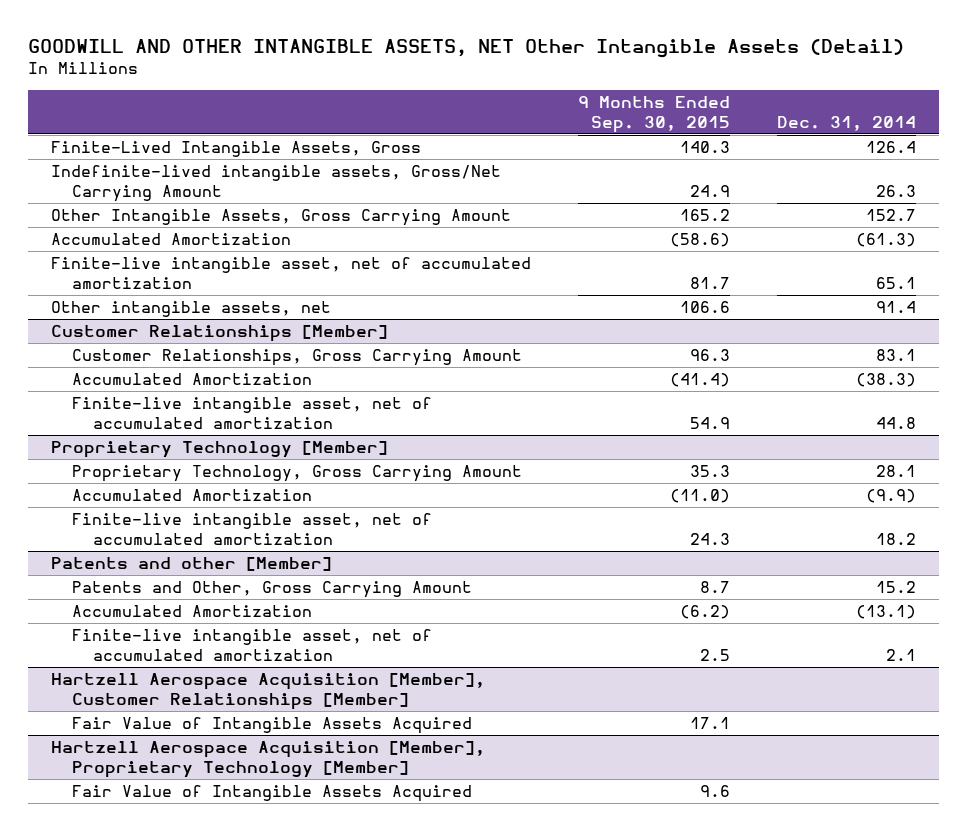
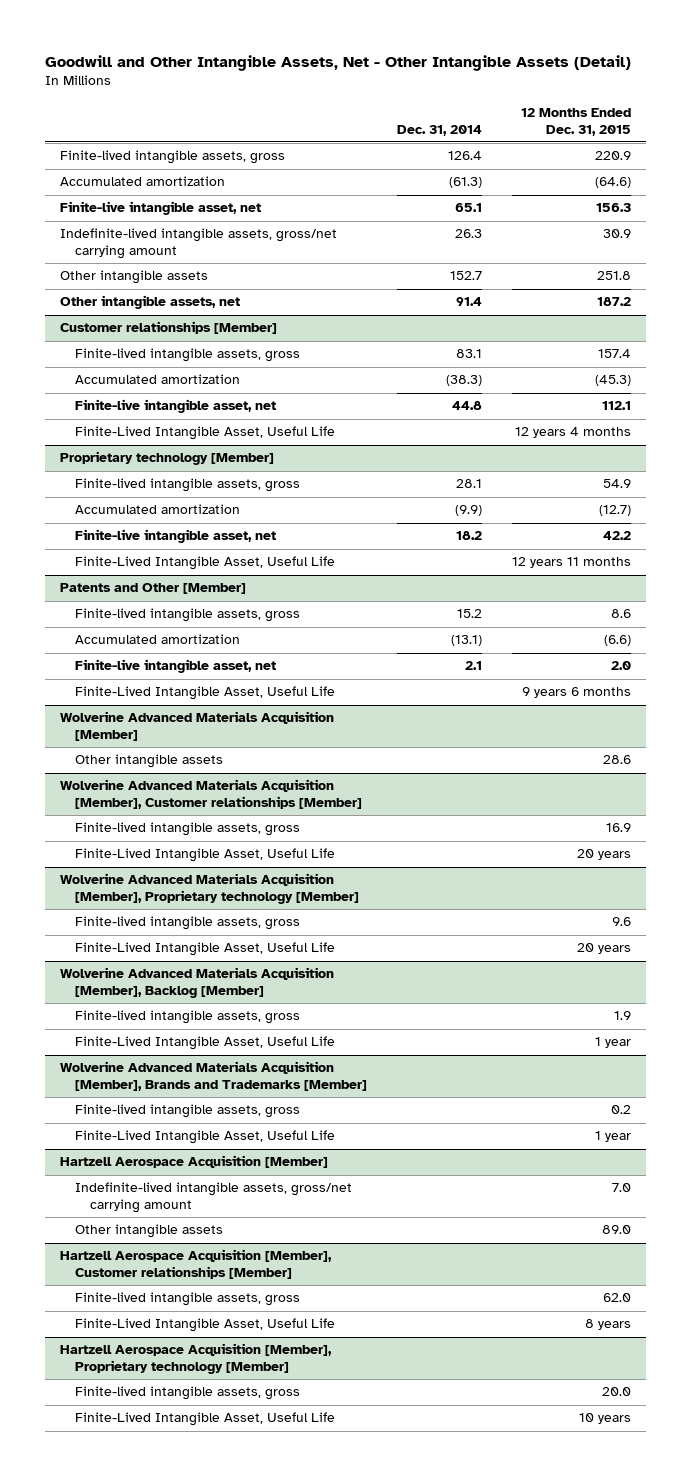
- GOODWILL AND OTHER INTANGIBLE ASSETS, NET Other Intangible Assets (Detail)
+ Goodwill and Other Intangible Assets, Net - Other Intangible Assets (Detail)
- | 9 Months Ended Sep. 30, 2015 | Dec. 31, 2014
+ | Dec. 31, 2014 | 12 Months Ended Dec. 31, 2015
- Finite-Lived Intangible Assets, Gross | 140.3 | 126.4
- Indefinite-lived intangible assets, Gross/Net Carrying Amount | 24.9 | 26.3
- Other Intangible Assets, Gross Carrying Amount | 165.2 | 152.7
- Accumulated Amortization | (58.6) | (61.3)
- Finite-live intangible asset, net of accumulated amortization | 81.7 | 65.1
+ Finite-lived intangible assets, gross | 126.4 | 220.9
+ Accumulated amortization | (61.3) | (64.6)
+ Finite-live intangible asset, net | 65.1 | 156.3
+ Indefinite-lived intangible assets, gross/net carrying amount | 26.3 | 30.9
+ Other intangible assets | 152.7 | 251.8
- Customer Relationships [Member]
- Customer Relationships, Gross Carrying Amount | 96.3 | 83.1
- Accumulated Amortization | (41.4) | (38.3)
- Finite-live intangible asset, net of accumulated amortization | 54.9 | 44.8
- Proprietary Technology [Member]
- Proprietary Technology, Gross Carrying Amount | 35.3 | 28.1
- Accumulated Amortization | (11.0) | (9.9)
- Finite-live intangible asset, net of accumulated amortization | 24.3 | 18.2
- Patents and other [Member]
- Patents and Other, Gross Carrying Amount | 8.7 | 15.2
- Accumulated Amortization | (6.2) | (13.1)
- Finite-live intangible asset, net of accumulated amortization | 2.5 | 2.1
- Hartzell Aerospace Acquisition [Member], Customer Relationships [Member]
- Fair Value of Intangible Assets Acquired | 17.1 |
- Hartzell Aerospace Acquisition [Member], Proprietary Technology [Member]
- Fair Value of Intangible Assets Acquired | 9.6 |
+ Customer relationships [Member]
+ Finite-lived intangible assets, gross | 83.1 | 157.4
+ Accumulated amortization | (38.3) | (45.3)
+ Finite-live intangible asset, net | 44.8 | 112.1
+ Finite-Lived Intangible Asset, Useful Life | | 12 years 4 months
+ Proprietary technology [Member]
+ Finite-lived intangible assets, gross | 28.1 | 54.9
+ Accumulated amortization | (9.9) | (12.7)
+ Finite-live intangible asset, net | 18.2 | 42.2
+ Finite-Lived Intangible Asset, Useful Life | | 12 years 11 months
+ Patents and Other [Member]
+ Finite-lived intangible assets, gross | 15.2 | 8.6
+ Accumulated amortization | (13.1) | (6.6)
+ Finite-live intangible asset, net | 2.1 | 2.0
+ Finite-Lived Intangible Asset, Useful Life | | 9 years 6 months
+ Wolverine Advanced Materials Acquisition [Member]
+ Other intangible assets | | 28.6
+ Wolverine Advanced Materials Acquisition [Member], Customer relationships [Member]
+ Finite-lived intangible assets, gross | | 16.9
+ Finite-Lived Intangible Asset, Useful Life | | 20 years
+ Wolverine Advanced Materials Acquisition [Member], Proprietary technology [Member]
+ Finite-lived intangible assets, gross | | 9.6
+ Finite-Lived Intangible Asset, Useful Life | | 20 years
+ Wolverine Advanced Materials Acquisition [Member], Backlog [Member]
+ Finite-lived intangible assets, gross | | 1.9
+ Finite-Lived Intangible Asset, Useful Life | | 1 year
+ Wolverine Advanced Materials Acquisition [Member], Brands and Trademarks [Member]
+ Finite-lived intangible assets, gross | | 0.2
+ Finite-Lived Intangible Asset, Useful Life | | 1 year
+ Hartzell Aerospace Acquisition [Member]
+ Indefinite-lived intangible assets, gross/net carrying amount | | 7.0
+ Other intangible assets | | 89.0
+ Hartzell Aerospace Acquisition [Member], Customer relationships [Member]
+ Finite-lived intangible assets, gross | | 62.0
+ Finite-Lived Intangible Asset, Useful Life | | 8 years
+ Hartzell Aerospace Acquisition [Member], Proprietary technology [Member]
+ Finite-lived intangible assets, gross | | 20.0
+ Finite-Lived Intangible Asset, Useful Life | | 10 years

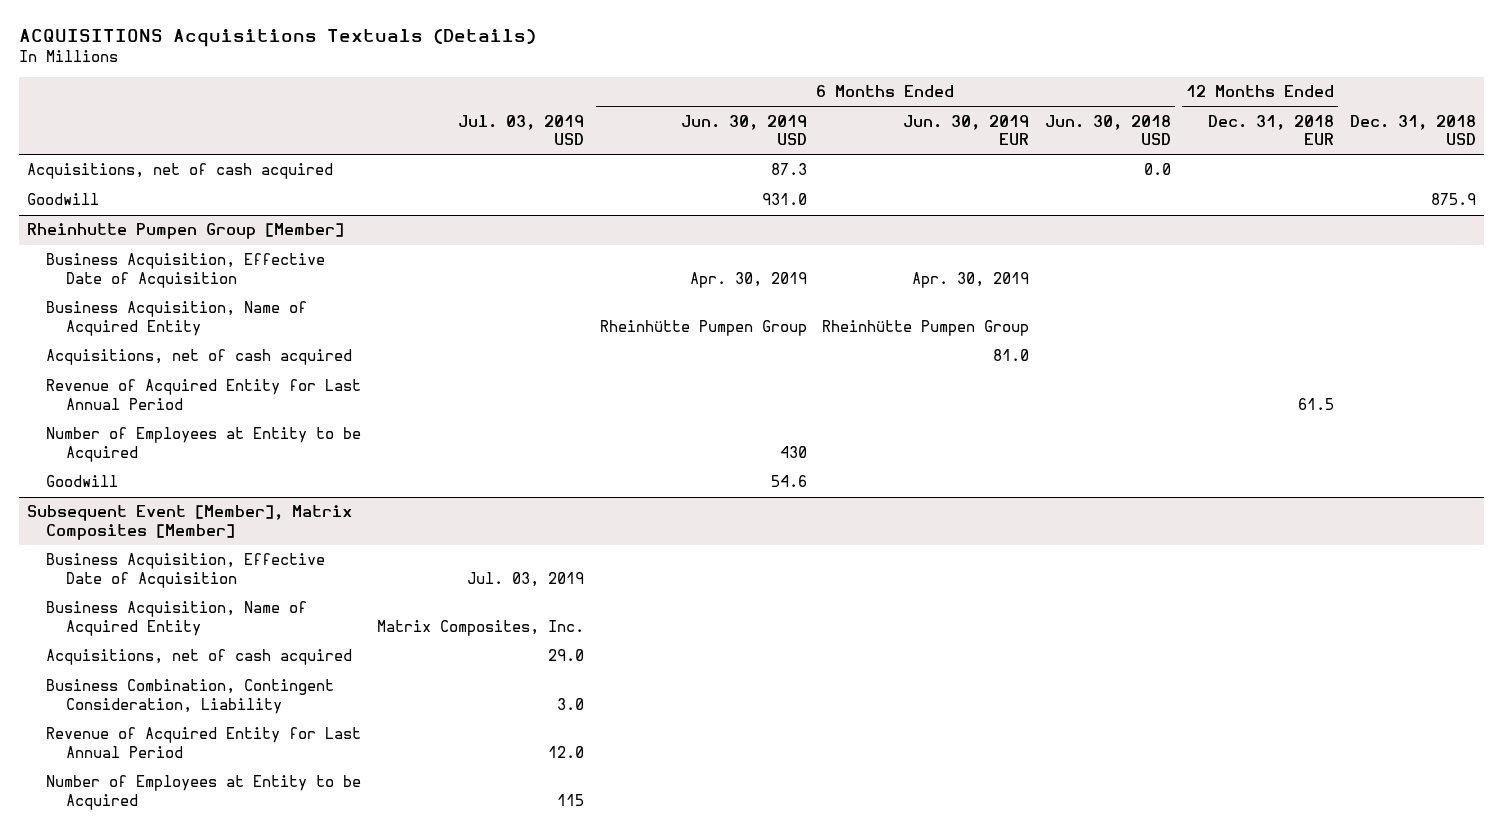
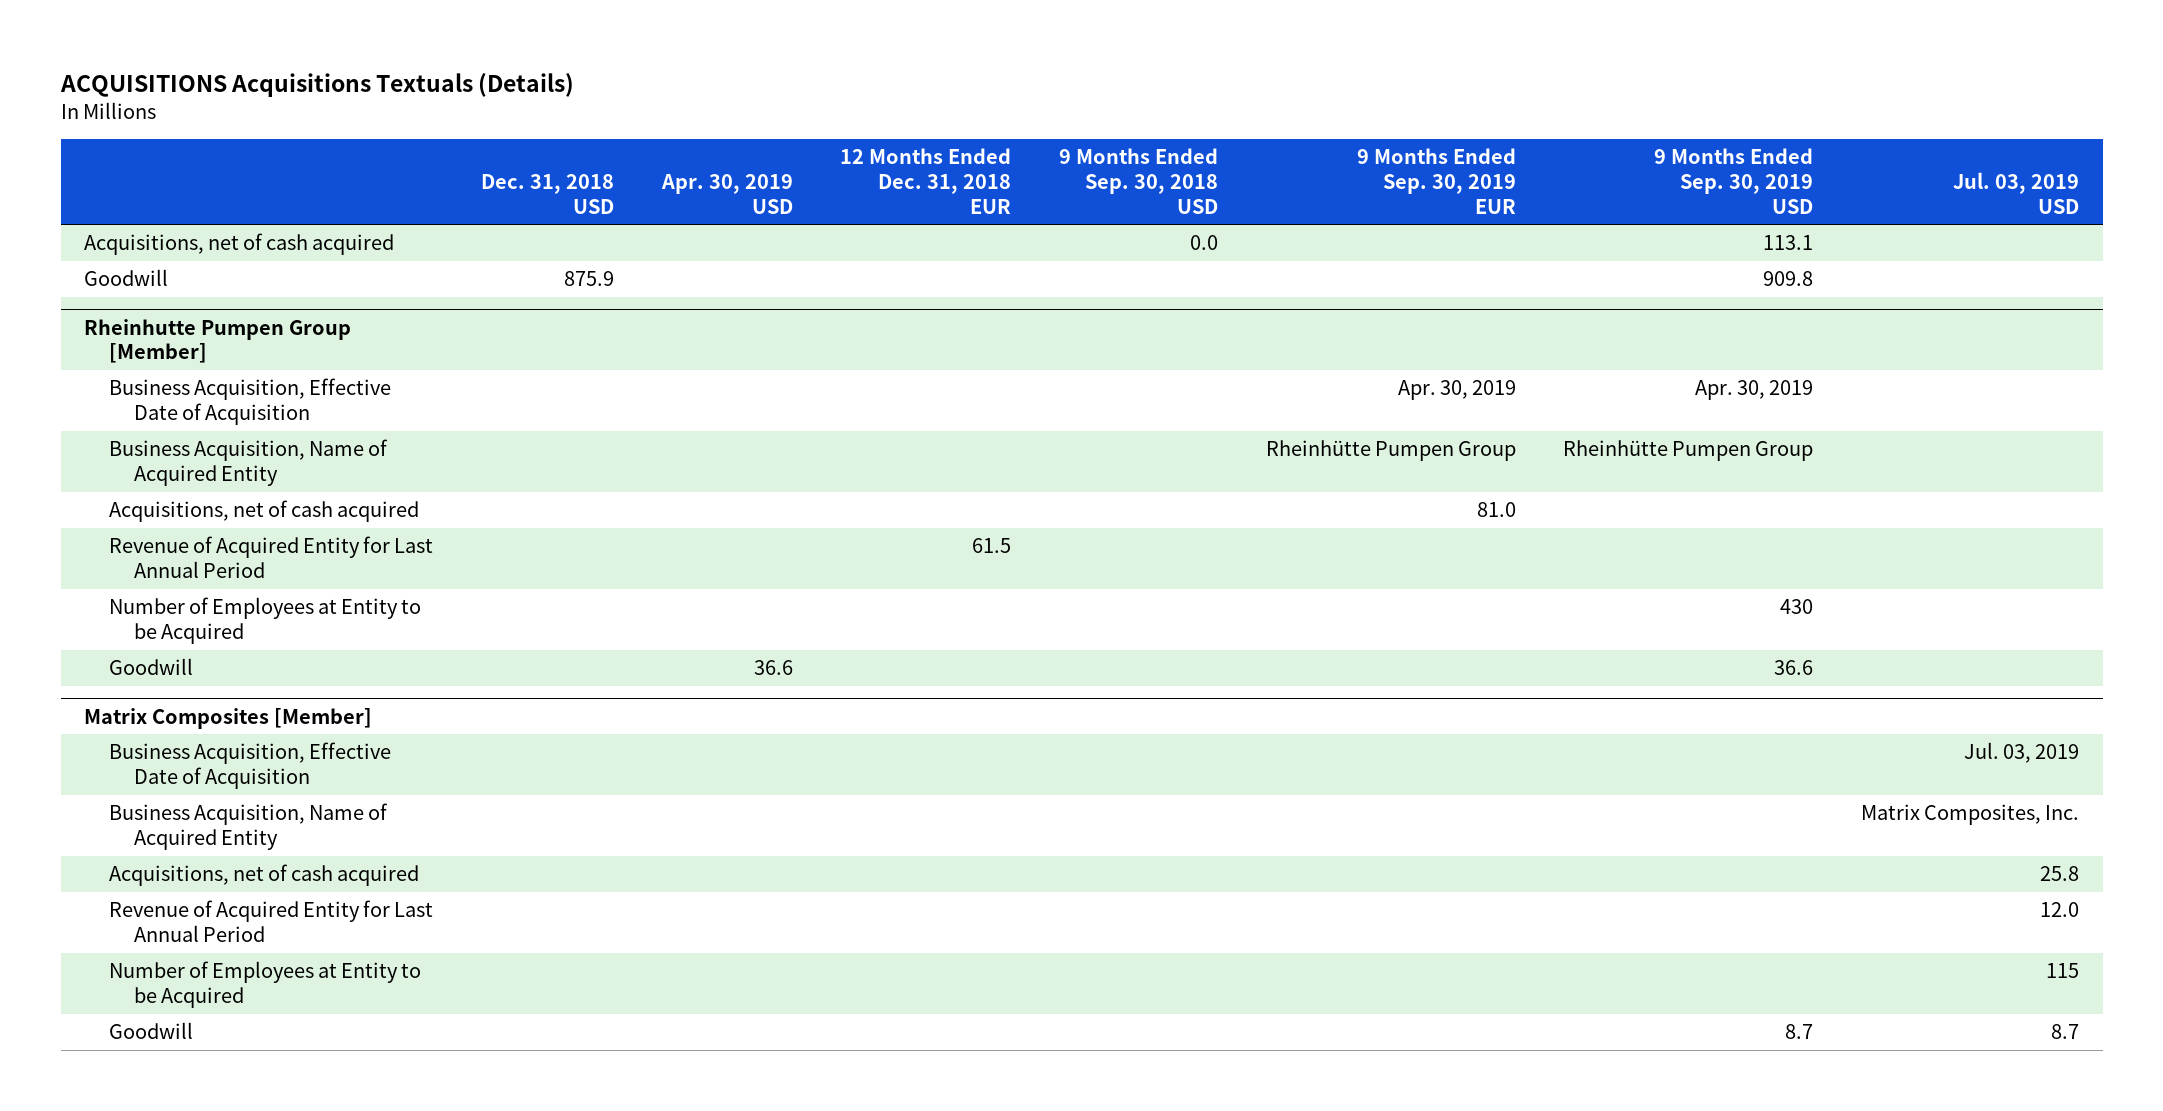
- | Jul. 03, 2019 USD | 6 Months Ended Jun. 30, 2019 USD | 6 Months Ended Jun. 30, 2019 EUR | 6 Months Ended Jun. 30, 2018 USD | 12 Months Ended Dec. 31, 2018 EUR | Dec. 31, 2018 USD
+ | Dec. 31, 2018 USD | Apr. 30, 2019 USD | 12 Months Ended Dec. 31, 2018 EUR | 9 Months Ended Sep. 30, 2018 USD | 9 Months Ended Sep. 30, 2019 EUR | 9 Months Ended Sep. 30, 2019 USD | Jul. 03, 2019 USD
- Subsequent Event [Member], Matrix Composites [Member]
+ Matrix Composites [Member]
- Acquisitions, net of cash acquired | 29.0 | | | | |
- Business Combination, Contingent Consideration, Liability | 3.0 | | | | |
+ Acquisitions, net of cash acquired | | | | | | | 25.8
+ Goodwill | | | | | | 8.7 | 8.7

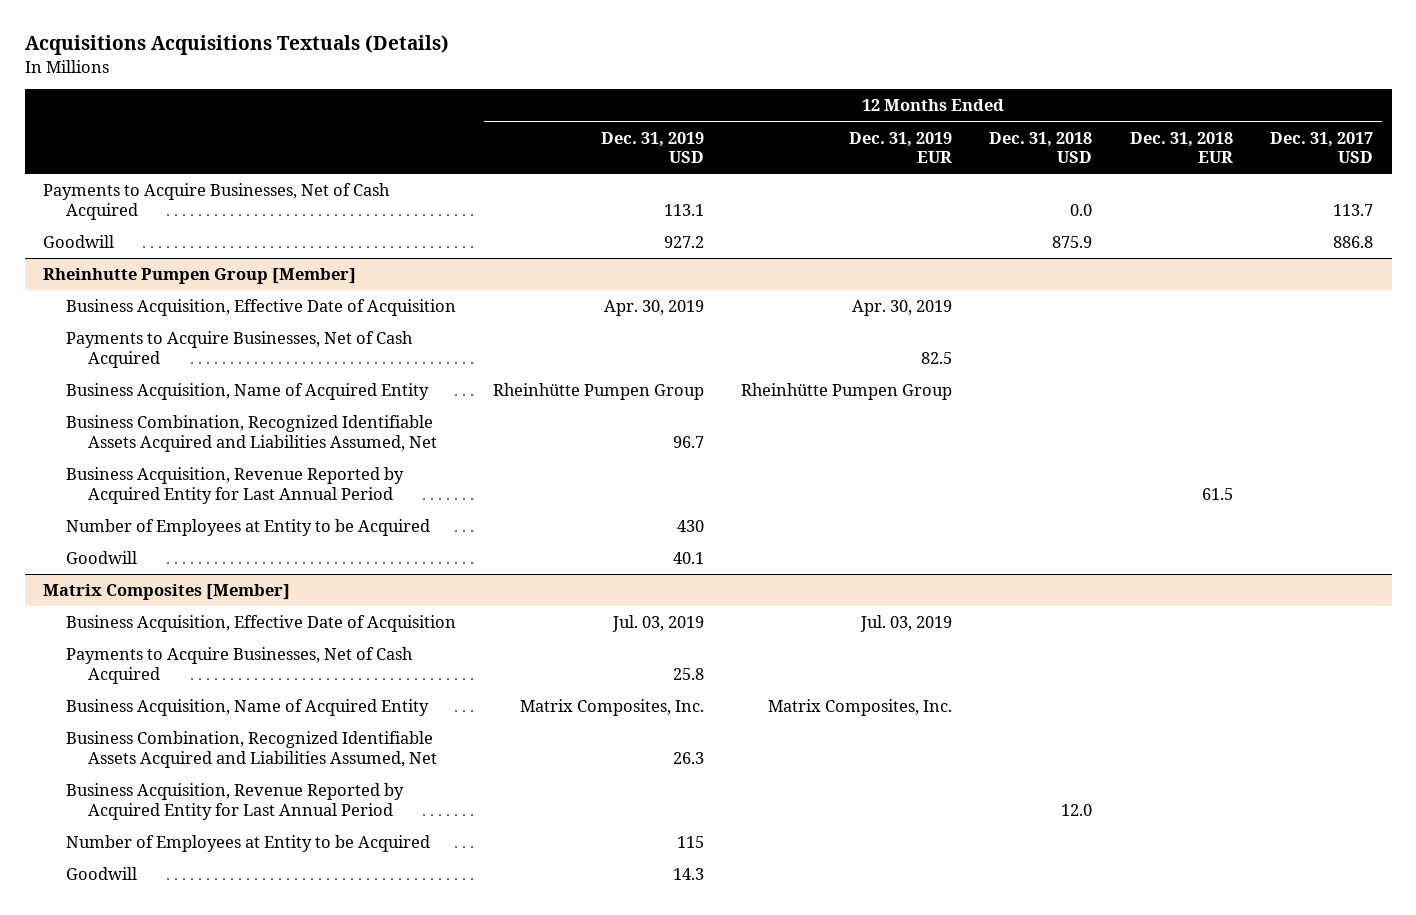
- ACQUISITIONS Acquisitions Textuals (Details)
+ Acquisitions Acquisitions Textuals (Details)
- | Dec. 31, 2018 USD | Apr. 30, 2019 USD | 12 Months Ended Dec. 31, 2018 EUR | 9 Months Ended Sep. 30, 2018 USD | 9 Months Ended Sep. 30, 2019 EUR | 9 Months Ended Sep. 30, 2019 USD | Jul. 03, 2019 USD
+ | 12 Months Ended Dec. 31, 2019 USD | 12 Months Ended Dec. 31, 2019 EUR | 12 Months Ended Dec. 31, 2018 USD | 12 Months Ended Dec. 31, 2018 EUR | 12 Months Ended Dec. 31, 2017 USD
- Acquisitions, net of cash acquired | | | | 0.0 | | 113.1 |
+ Payments to Acquire Businesses, Net of Cash Acquired | 113.1 | | 0.0 | | 113.7
@ Rheinhutte Pumpen Group [Member]
+ Payments to Acquire Businesses, Net of Cash Acquired | | 82.5 | | |
- Acquisitions, net of cash acquired | | | | | 81.0 | |
- Revenue of Acquired Entity for Last Annual Period | | | 61.5 | | | |
+ Business Combination, Recognized Identifiable Assets Acquired and Liabilities Assumed, Net | 96.7 | | | |
+ Business Acquisition, Revenue Reported by Acquired Entity for Last Annual Period | | | | 61.5 |
@ Matrix Composites [Member]
+ Payments to Acquire Businesses, Net of Cash Acquired | 25.8 | | | |
- Acquisitions, net of cash acquired | | | | | | | 25.8
- Revenue of Acquired Entity for Last Annual Period | | | | | | | 12.0
+ Business Combination, Recognized Identifiable Assets Acquired and Liabilities Assumed, Net | 26.3 | | | |
+ Business Acquisition, Revenue Reported by Acquired Entity for Last Annual Period | | | 12.0 | |

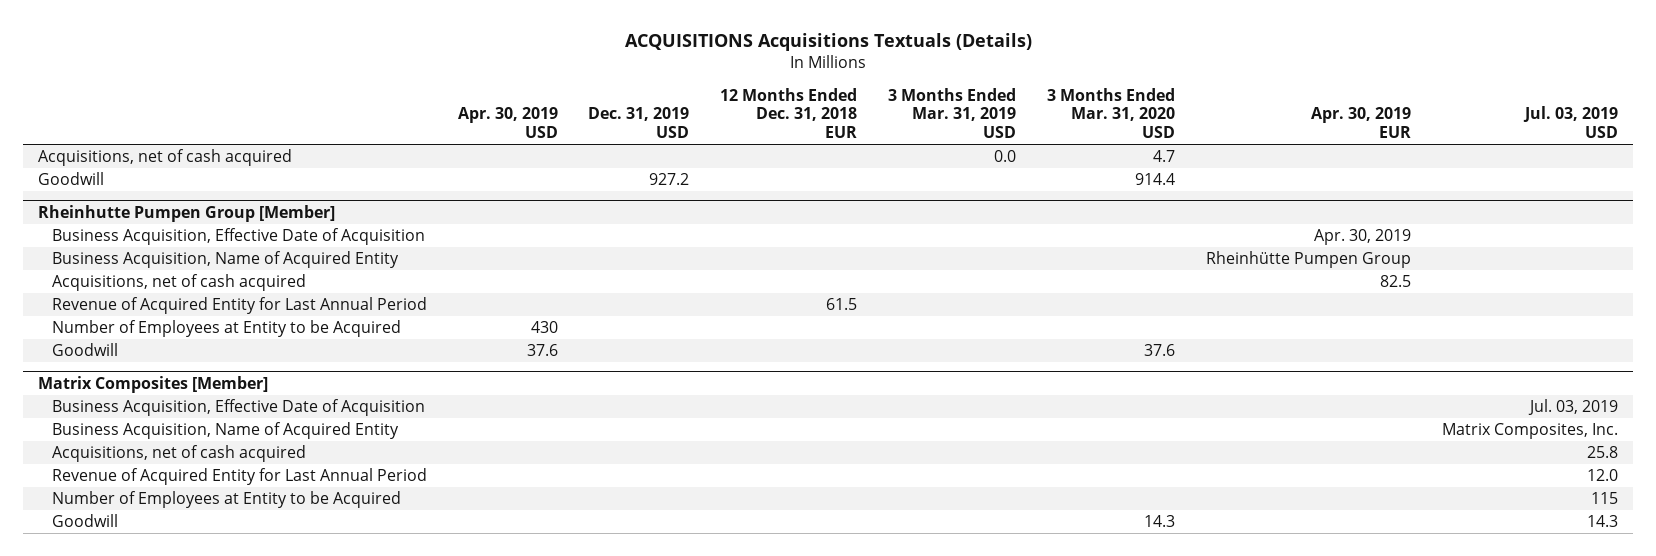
- Acquisitions Acquisitions Textuals (Details)
+ ACQUISITIONS Acquisitions Textuals (Details)
- | 12 Months Ended Dec. 31, 2019 USD | 12 Months Ended Dec. 31, 2019 EUR | 12 Months Ended Dec. 31, 2018 USD | 12 Months Ended Dec. 31, 2018 EUR | 12 Months Ended Dec. 31, 2017 USD
+ | Apr. 30, 2019 USD | Dec. 31, 2019 USD | 12 Months Ended Dec. 31, 2018 EUR | 3 Months Ended Mar. 31, 2019 USD | 3 Months Ended Mar. 31, 2020 USD | Apr. 30, 2019 EUR | Jul. 03, 2019 USD
- Payments to Acquire Businesses, Net of Cash Acquired | 113.1 | | 0.0 | | 113.7
+ Acquisitions, net of cash acquired | | | | 0.0 | 4.7 | |
@ Rheinhutte Pumpen Group [Member]
- Payments to Acquire Businesses, Net of Cash Acquired | | 82.5 | | |
- Business Combination, Recognized Identifiable Assets Acquired and Liabilities Assumed, Net | 96.7 | | | |
- Business Acquisition, Revenue Reported by Acquired Entity for Last Annual Period | | | | 61.5 |
+ Acquisitions, net of cash acquired | | | | | | 82.5 |
+ Revenue of Acquired Entity for Last Annual Period | | | 61.5 | | | |
@ Matrix Composites [Member]
- Payments to Acquire Businesses, Net of Cash Acquired | 25.8 | | | |
- Business Combination, Recognized Identifiable Assets Acquired and Liabilities Assumed, Net | 26.3 | | | |
- Business Acquisition, Revenue Reported by Acquired Entity for Last Annual Period | | | 12.0 | |
+ Acquisitions, net of cash acquired | | | | | | | 25.8
+ Revenue of Acquired Entity for Last Annual Period | | | | | | | 12.0

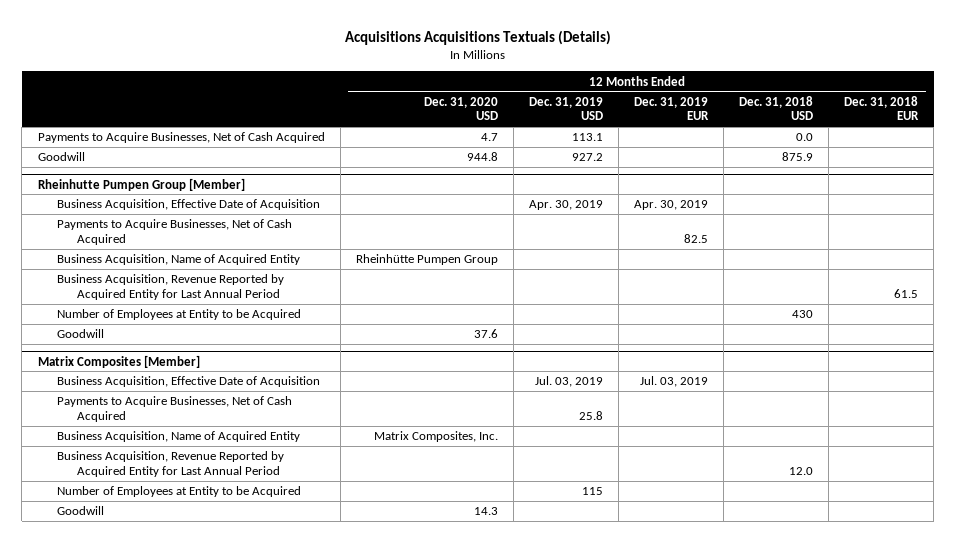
- ACQUISITIONS Acquisitions Textuals (Details)
+ Acquisitions Acquisitions Textuals (Details)
- | Apr. 30, 2019 USD | Dec. 31, 2019 USD | 12 Months Ended Dec. 31, 2018 EUR | 3 Months Ended Mar. 31, 2019 USD | 3 Months Ended Mar. 31, 2020 USD | Apr. 30, 2019 EUR | Jul. 03, 2019 USD
+ | 12 Months Ended Dec. 31, 2020 USD | 12 Months Ended Dec. 31, 2019 USD | 12 Months Ended Dec. 31, 2019 EUR | 12 Months Ended Dec. 31, 2018 USD | 12 Months Ended Dec. 31, 2018 EUR
- Acquisitions, net of cash acquired | | | | 0.0 | 4.7 | |
+ Payments to Acquire Businesses, Net of Cash Acquired | 4.7 | 113.1 | | 0.0 |
@ Rheinhutte Pumpen Group [Member]
+ Payments to Acquire Businesses, Net of Cash Acquired | | | 82.5 | |
- Acquisitions, net of cash acquired | | | | | | 82.5 |
- Revenue of Acquired Entity for Last Annual Period | | | 61.5 | | | |
+ Business Acquisition, Revenue Reported by Acquired Entity for Last Annual Period | | | | | 61.5
@ Matrix Composites [Member]
+ Payments to Acquire Businesses, Net of Cash Acquired | | 25.8 | | |
- Acquisitions, net of cash acquired | | | | | | | 25.8
- Revenue of Acquired Entity for Last Annual Period | | | | | | | 12.0
+ Business Acquisition, Revenue Reported by Acquired Entity for Last Annual Period | | | | 12.0 |

